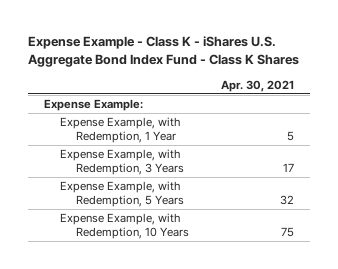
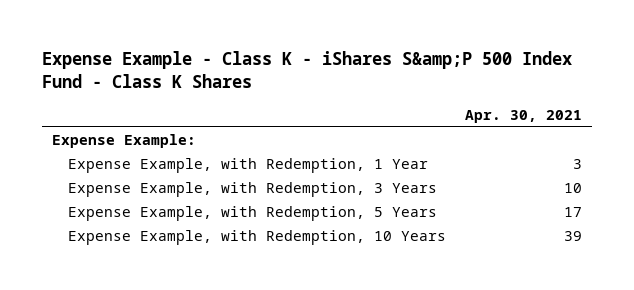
- Expense Example - Class K - iShares U.S. Aggregate Bond Index Fund - Class K Shares
+ Expense Example - Class K - iShares S&amp;P 500 Index Fund - Class K Shares
- Expense Example, with Redemption, 1 Year | 5
- Expense Example, with Redemption, 3 Years | 17
- Expense Example, with Redemption, 5 Years | 32
- Expense Example, with Redemption, 10 Years | 75
+ Expense Example, with Redemption, 1 Year | 3
+ Expense Example, with Redemption, 3 Years | 10
+ Expense Example, with Redemption, 5 Years | 17
+ Expense Example, with Redemption, 10 Years | 39

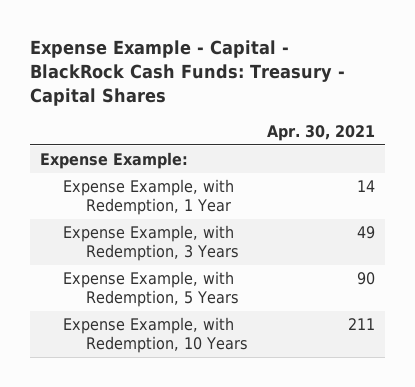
- Expense Example - Class K - iShares S&amp;P 500 Index Fund - Class K Shares
+ Expense Example - Capital - BlackRock Cash Funds: Treasury - Capital Shares
- Expense Example, with Redemption, 1 Year | 3
- Expense Example, with Redemption, 3 Years | 10
- Expense Example, with Redemption, 5 Years | 17
- Expense Example, with Redemption, 10 Years | 39
+ Expense Example, with Redemption, 1 Year | 14
+ Expense Example, with Redemption, 3 Years | 49
+ Expense Example, with Redemption, 5 Years | 90
+ Expense Example, with Redemption, 10 Years | 211

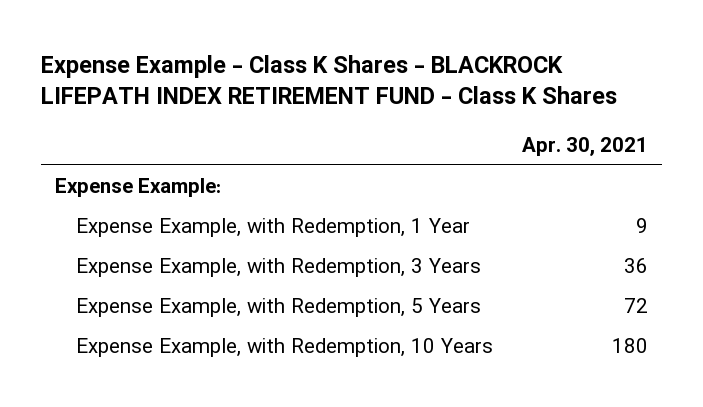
- Expense Example - Capital - BlackRock Cash Funds: Treasury - Capital Shares
+ Expense Example - Class K Shares - BLACKROCK LIFEPATH INDEX RETIREMENT FUND - Class K Shares
- Expense Example, with Redemption, 1 Year | 14
- Expense Example, with Redemption, 3 Years | 49
- Expense Example, with Redemption, 5 Years | 90
- Expense Example, with Redemption, 10 Years | 211
+ Expense Example, with Redemption, 1 Year | 9
+ Expense Example, with Redemption, 3 Years | 36
+ Expense Example, with Redemption, 5 Years | 72
+ Expense Example, with Redemption, 10 Years | 180

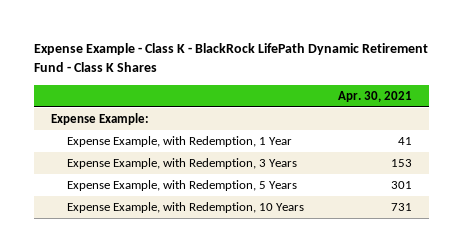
- Expense Example - Class K Shares - BLACKROCK LIFEPATH INDEX RETIREMENT FUND - Class K Shares
+ Expense Example - Class K - BlackRock LifePath Dynamic Retirement Fund - Class K Shares
- Expense Example, with Redemption, 1 Year | 9
- Expense Example, with Redemption, 3 Years | 36
- Expense Example, with Redemption, 5 Years | 72
- Expense Example, with Redemption, 10 Years | 180
+ Expense Example, with Redemption, 1 Year | 41
+ Expense Example, with Redemption, 3 Years | 153
+ Expense Example, with Redemption, 5 Years | 301
+ Expense Example, with Redemption, 10 Years | 731

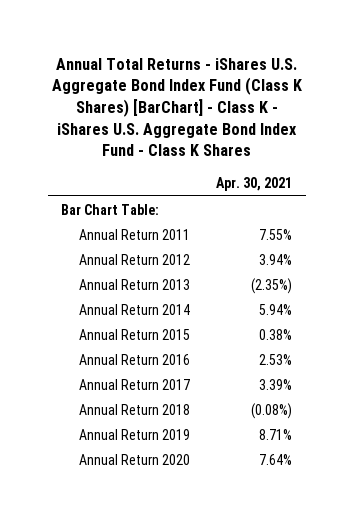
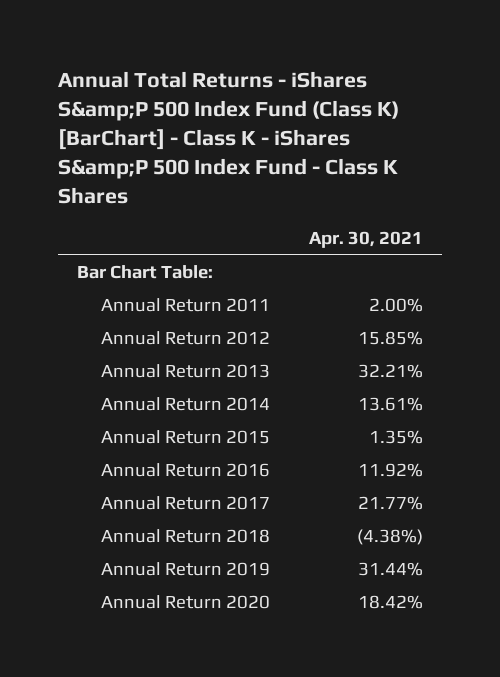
- Annual Total Returns - iShares U.S. Aggregate Bond Index Fund (Class K Shares) [BarChart] - Class K - iShares U.S. Aggregate Bond Index Fund - Class K Shares
+ Annual Total Returns - iShares S&amp;P 500 Index Fund (Class K) [BarChart] - Class K - iShares S&amp;P 500 Index Fund - Class K Shares
- Annual Return 2011 | 7.55%
- Annual Return 2012 | 3.94%
- Annual Return 2013 | (2.35%)
- Annual Return 2014 | 5.94%
- Annual Return 2015 | 0.38%
- Annual Return 2016 | 2.53%
- Annual Return 2017 | 3.39%
- Annual Return 2018 | (0.08%)
- Annual Return 2019 | 8.71%
- Annual Return 2020 | 7.64%
+ Annual Return 2011 | 2.00%
+ Annual Return 2012 | 15.85%
+ Annual Return 2013 | 32.21%
+ Annual Return 2014 | 13.61%
+ Annual Return 2015 | 1.35%
+ Annual Return 2016 | 11.92%
+ Annual Return 2017 | 21.77%
+ Annual Return 2018 | (4.38%)
+ Annual Return 2019 | 31.44%
+ Annual Return 2020 | 18.42%

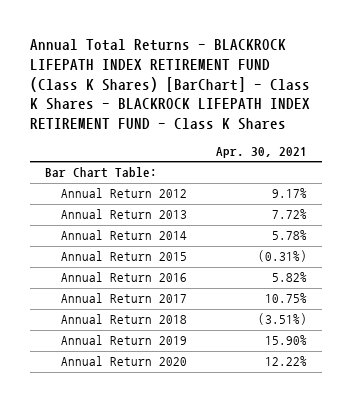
- Annual Total Returns - iShares S&amp;P 500 Index Fund (Class K) [BarChart] - Class K - iShares S&amp;P 500 Index Fund - Class K Shares
+ Annual Total Returns - BLACKROCK LIFEPATH INDEX RETIREMENT FUND (Class K Shares) [BarChart] - Class K Shares - BLACKROCK LIFEPATH INDEX RETIREMENT FUND - Class K Shares
- Annual Return 2011 | 2.00%
- Annual Return 2012 | 15.85%
- Annual Return 2013 | 32.21%
- Annual Return 2014 | 13.61%
- Annual Return 2015 | 1.35%
- Annual Return 2016 | 11.92%
- Annual Return 2017 | 21.77%
- Annual Return 2018 | (4.38%)
- Annual Return 2019 | 31.44%
- Annual Return 2020 | 18.42%
+ Annual Return 2012 | 9.17%
+ Annual Return 2013 | 7.72%
+ Annual Return 2014 | 5.78%
+ Annual Return 2015 | (0.31%)
+ Annual Return 2016 | 5.82%
+ Annual Return 2017 | 10.75%
+ Annual Return 2018 | (3.51%)
+ Annual Return 2019 | 15.90%
+ Annual Return 2020 | 12.22%

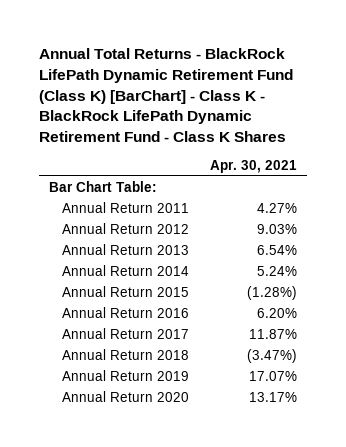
- Annual Total Returns - BLACKROCK LIFEPATH INDEX RETIREMENT FUND (Class K Shares) [BarChart] - Class K Shares - BLACKROCK LIFEPATH INDEX RETIREMENT FUND - Class K Shares
+ Annual Total Returns - BlackRock LifePath Dynamic Retirement Fund (Class K) [BarChart] - Class K - BlackRock LifePath Dynamic Retirement Fund - Class K Shares
- Annual Return 2012 | 9.17%
- Annual Return 2013 | 7.72%
- Annual Return 2014 | 5.78%
- Annual Return 2015 | (0.31%)
- Annual Return 2016 | 5.82%
- Annual Return 2017 | 10.75%
- Annual Return 2018 | (3.51%)
- Annual Return 2019 | 15.90%
- Annual Return 2020 | 12.22%
+ Annual Return 2011 | 4.27%
+ Annual Return 2012 | 9.03%
+ Annual Return 2013 | 6.54%
+ Annual Return 2014 | 5.24%
+ Annual Return 2015 | (1.28%)
+ Annual Return 2016 | 6.20%
+ Annual Return 2017 | 11.87%
+ Annual Return 2018 | (3.47%)
+ Annual Return 2019 | 17.07%
+ Annual Return 2020 | 13.17%

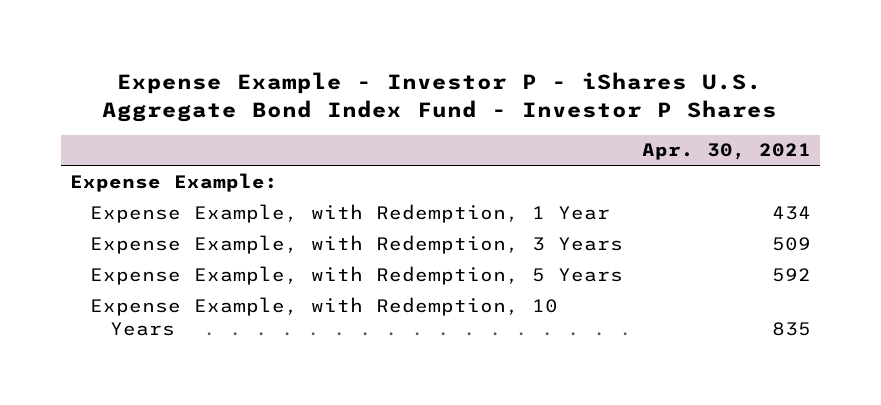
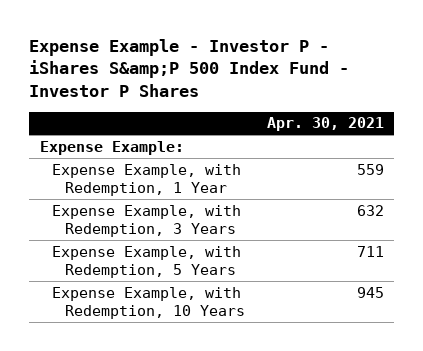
- Expense Example - Investor P - iShares U.S. Aggregate Bond Index Fund - Investor P Shares
+ Expense Example - Investor P - iShares S&amp;P 500 Index Fund - Investor P Shares
- Expense Example, with Redemption, 1 Year | 434
- Expense Example, with Redemption, 3 Years | 509
- Expense Example, with Redemption, 5 Years | 592
- Expense Example, with Redemption, 10 Years | 835
+ Expense Example, with Redemption, 1 Year | 559
+ Expense Example, with Redemption, 3 Years | 632
+ Expense Example, with Redemption, 5 Years | 711
+ Expense Example, with Redemption, 10 Years | 945

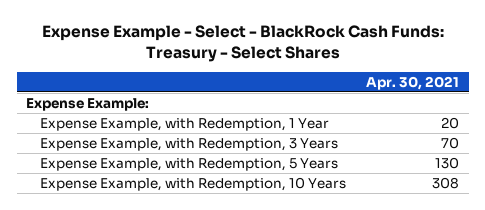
- Expense Example - Investor P - iShares S&amp;P 500 Index Fund - Investor P Shares
+ Expense Example - Select - BlackRock Cash Funds: Treasury - Select Shares
- Expense Example, with Redemption, 1 Year | 559
- Expense Example, with Redemption, 3 Years | 632
- Expense Example, with Redemption, 5 Years | 711
- Expense Example, with Redemption, 10 Years | 945
+ Expense Example, with Redemption, 1 Year | 20
+ Expense Example, with Redemption, 3 Years | 70
+ Expense Example, with Redemption, 5 Years | 130
+ Expense Example, with Redemption, 10 Years | 308

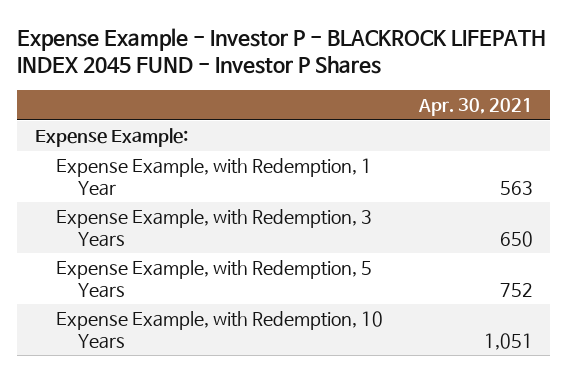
- Expense Example - Select - BlackRock Cash Funds: Treasury - Select Shares
+ Expense Example - Investor P - BLACKROCK LIFEPATH INDEX 2045 FUND - Investor P Shares
- Expense Example, with Redemption, 1 Year | 20
- Expense Example, with Redemption, 3 Years | 70
- Expense Example, with Redemption, 5 Years | 130
- Expense Example, with Redemption, 10 Years | 308
+ Expense Example, with Redemption, 1 Year | 563
+ Expense Example, with Redemption, 3 Years | 650
+ Expense Example, with Redemption, 5 Years | 752
+ Expense Example, with Redemption, 10 Years | 1,051

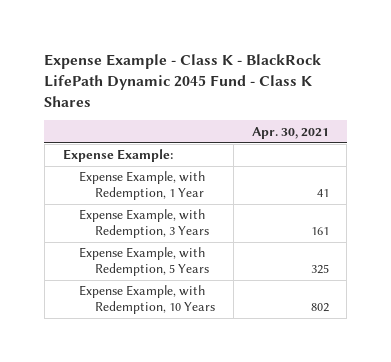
- Expense Example - Investor P - BLACKROCK LIFEPATH INDEX 2045 FUND - Investor P Shares
+ Expense Example - Class K - BlackRock LifePath Dynamic 2045 Fund - Class K Shares
- Expense Example, with Redemption, 1 Year | 563
- Expense Example, with Redemption, 3 Years | 650
- Expense Example, with Redemption, 5 Years | 752
- Expense Example, with Redemption, 10 Years | 1,051
+ Expense Example, with Redemption, 1 Year | 41
+ Expense Example, with Redemption, 3 Years | 161
+ Expense Example, with Redemption, 5 Years | 325
+ Expense Example, with Redemption, 10 Years | 802

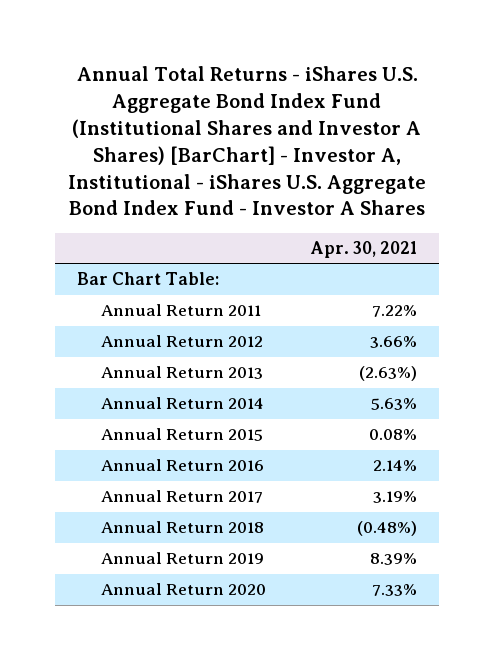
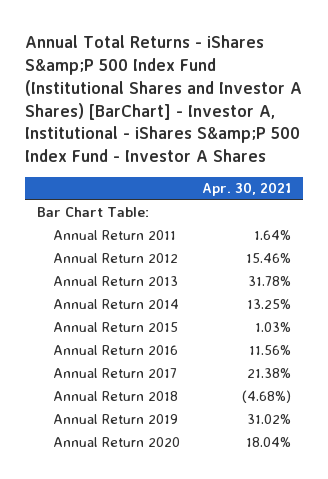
- Annual Total Returns - iShares U.S. Aggregate Bond Index Fund (Institutional Shares and Investor A Shares) [BarChart] - Investor A, Institutional - iShares U.S. Aggregate Bond Index Fund - Investor A Shares
+ Annual Total Returns - iShares S&amp;P 500 Index Fund (Institutional Shares and Investor A Shares) [BarChart] - Investor A, Institutional - iShares S&amp;P 500 Index Fund - Investor A Shares
- Annual Return 2011 | 7.22%
- Annual Return 2012 | 3.66%
- Annual Return 2013 | (2.63%)
- Annual Return 2014 | 5.63%
- Annual Return 2015 | 0.08%
- Annual Return 2016 | 2.14%
- Annual Return 2017 | 3.19%
- Annual Return 2018 | (0.48%)
- Annual Return 2019 | 8.39%
- Annual Return 2020 | 7.33%
+ Annual Return 2011 | 1.64%
+ Annual Return 2012 | 15.46%
+ Annual Return 2013 | 31.78%
+ Annual Return 2014 | 13.25%
+ Annual Return 2015 | 1.03%
+ Annual Return 2016 | 11.56%
+ Annual Return 2017 | 21.38%
+ Annual Return 2018 | (4.68%)
+ Annual Return 2019 | 31.02%
+ Annual Return 2020 | 18.04%

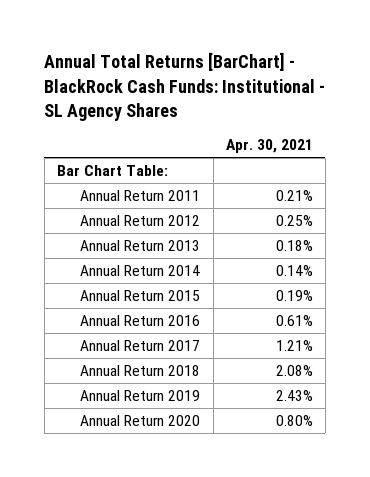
- Annual Total Returns - iShares S&amp;P 500 Index Fund (Institutional Shares and Investor A Shares) [BarChart] - Investor A, Institutional - iShares S&amp;P 500 Index Fund - Investor A Shares
+ Annual Total Returns [BarChart] - BlackRock Cash Funds: Institutional - SL Agency Shares
- Annual Return 2011 | 1.64%
- Annual Return 2012 | 15.46%
- Annual Return 2013 | 31.78%
- Annual Return 2014 | 13.25%
- Annual Return 2015 | 1.03%
- Annual Return 2016 | 11.56%
- Annual Return 2017 | 21.38%
- Annual Return 2018 | (4.68%)
- Annual Return 2019 | 31.02%
- Annual Return 2020 | 18.04%
+ Annual Return 2011 | 0.21%
+ Annual Return 2012 | 0.25%
+ Annual Return 2013 | 0.18%
+ Annual Return 2014 | 0.14%
+ Annual Return 2015 | 0.19%
+ Annual Return 2016 | 0.61%
+ Annual Return 2017 | 1.21%
+ Annual Return 2018 | 2.08%
+ Annual Return 2019 | 2.43%
+ Annual Return 2020 | 0.80%

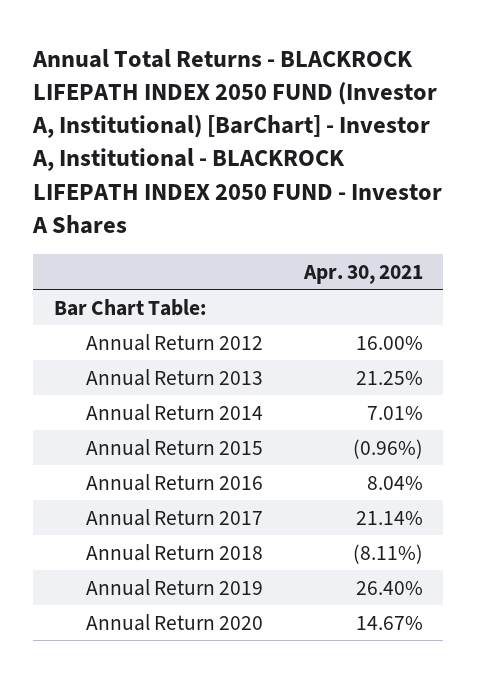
- Annual Total Returns [BarChart] - BlackRock Cash Funds: Institutional - SL Agency Shares
+ Annual Total Returns - BLACKROCK LIFEPATH INDEX 2050 FUND (Investor A, Institutional) [BarChart] - Investor A, Institutional - BLACKROCK LIFEPATH INDEX 2050 FUND - Investor A Shares
- Annual Return 2011 | 0.21%
- Annual Return 2012 | 0.25%
- Annual Return 2013 | 0.18%
- Annual Return 2014 | 0.14%
- Annual Return 2015 | 0.19%
- Annual Return 2016 | 0.61%
- Annual Return 2017 | 1.21%
- Annual Return 2018 | 2.08%
- Annual Return 2019 | 2.43%
- Annual Return 2020 | 0.80%
+ Annual Return 2012 | 16.00%
+ Annual Return 2013 | 21.25%
+ Annual Return 2014 | 7.01%
+ Annual Return 2015 | (0.96%)
+ Annual Return 2016 | 8.04%
+ Annual Return 2017 | 21.14%
+ Annual Return 2018 | (8.11%)
+ Annual Return 2019 | 26.40%
+ Annual Return 2020 | 14.67%

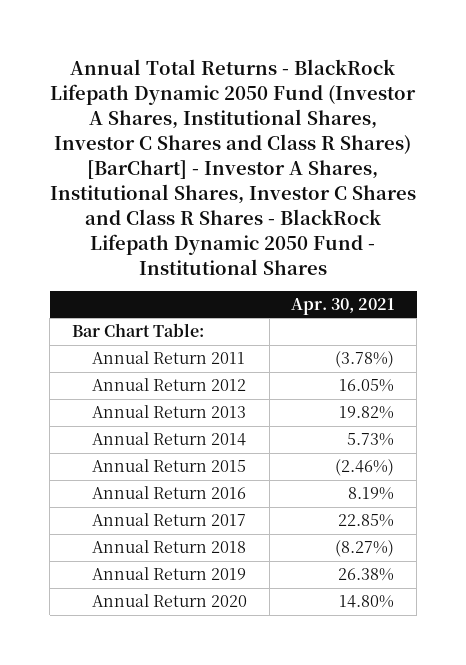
- Annual Total Returns - BLACKROCK LIFEPATH INDEX 2050 FUND (Investor A, Institutional) [BarChart] - Investor A, Institutional - BLACKROCK LIFEPATH INDEX 2050 FUND - Investor A Shares
+ Annual Total Returns - BlackRock Lifepath Dynamic 2050 Fund (Investor A Shares, Institutional Shares, Investor C Shares and Class R Shares) [BarChart] - Investor A Shares, Institutional Shares, Investor C Shares and Class R Shares - BlackRock Lifepath Dynamic 2050 Fund - Institutional Shares
- Annual Return 2012 | 16.00%
- Annual Return 2013 | 21.25%
- Annual Return 2014 | 7.01%
- Annual Return 2015 | (0.96%)
- Annual Return 2016 | 8.04%
- Annual Return 2017 | 21.14%
- Annual Return 2018 | (8.11%)
- Annual Return 2019 | 26.40%
- Annual Return 2020 | 14.67%
+ Annual Return 2011 | (3.78%)
+ Annual Return 2012 | 16.05%
+ Annual Return 2013 | 19.82%
+ Annual Return 2014 | 5.73%
+ Annual Return 2015 | (2.46%)
+ Annual Return 2016 | 8.19%
+ Annual Return 2017 | 22.85%
+ Annual Return 2018 | (8.27%)
+ Annual Return 2019 | 26.38%
+ Annual Return 2020 | 14.80%

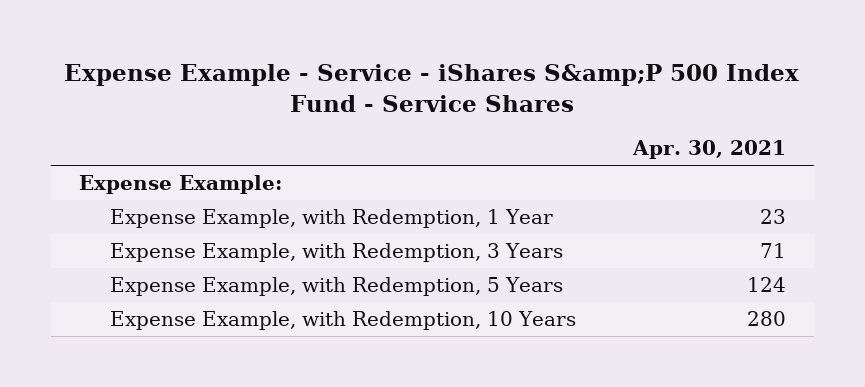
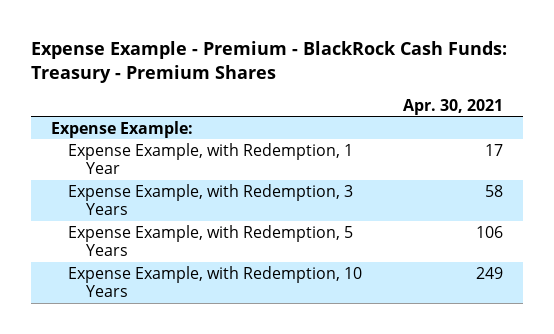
- Expense Example - Service - iShares S&amp;P 500 Index Fund - Service Shares
+ Expense Example - Premium - BlackRock Cash Funds: Treasury - Premium Shares
- Expense Example, with Redemption, 1 Year | 23
- Expense Example, with Redemption, 3 Years | 71
- Expense Example, with Redemption, 5 Years | 124
- Expense Example, with Redemption, 10 Years | 280
+ Expense Example, with Redemption, 1 Year | 17
+ Expense Example, with Redemption, 3 Years | 58
+ Expense Example, with Redemption, 5 Years | 106
+ Expense Example, with Redemption, 10 Years | 249

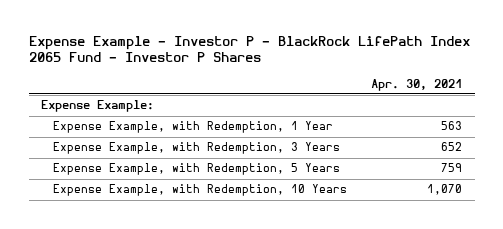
- Expense Example - Premium - BlackRock Cash Funds: Treasury - Premium Shares
+ Expense Example - Investor P - BlackRock LifePath Index 2065 Fund - Investor P Shares
- Expense Example, with Redemption, 1 Year | 17
- Expense Example, with Redemption, 3 Years | 58
- Expense Example, with Redemption, 5 Years | 106
- Expense Example, with Redemption, 10 Years | 249
+ Expense Example, with Redemption, 1 Year | 563
+ Expense Example, with Redemption, 3 Years | 652
+ Expense Example, with Redemption, 5 Years | 759
+ Expense Example, with Redemption, 10 Years | 1,070

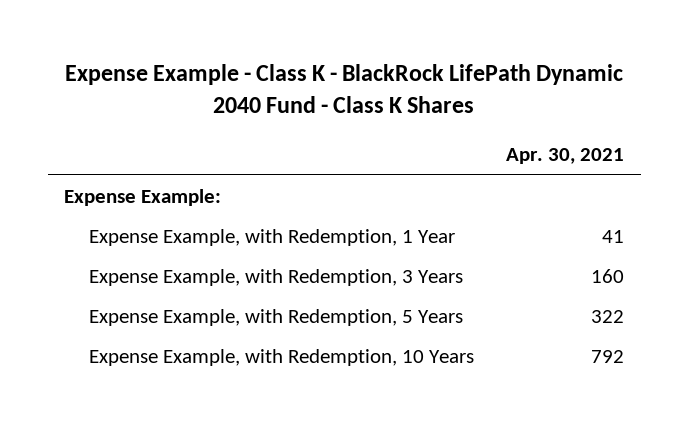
- Expense Example - Investor P - BlackRock LifePath Index 2065 Fund - Investor P Shares
+ Expense Example - Class K - BlackRock LifePath Dynamic 2040 Fund - Class K Shares
- Expense Example, with Redemption, 1 Year | 563
- Expense Example, with Redemption, 3 Years | 652
- Expense Example, with Redemption, 5 Years | 759
- Expense Example, with Redemption, 10 Years | 1,070
+ Expense Example, with Redemption, 1 Year | 41
+ Expense Example, with Redemption, 3 Years | 160
+ Expense Example, with Redemption, 5 Years | 322
+ Expense Example, with Redemption, 10 Years | 792

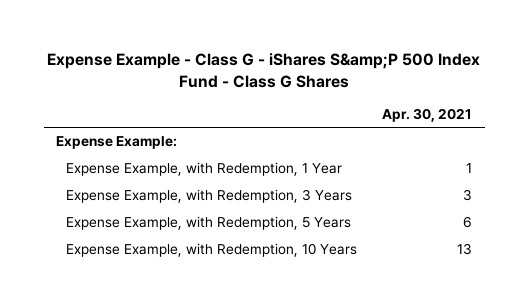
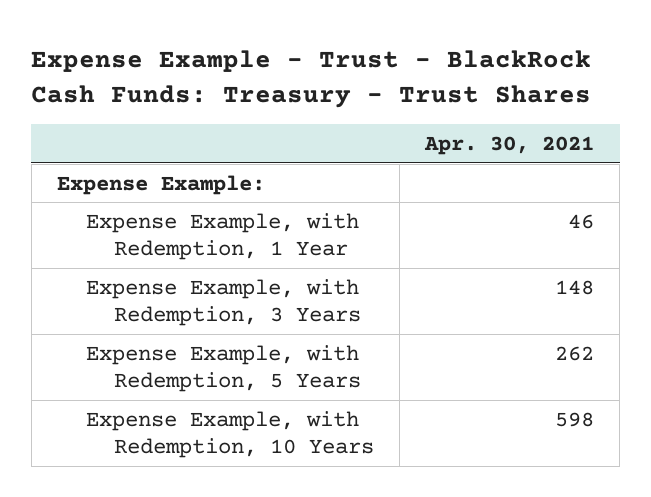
- Expense Example - Class G - iShares S&amp;P 500 Index Fund - Class G Shares
+ Expense Example - Trust - BlackRock Cash Funds: Treasury - Trust Shares
- Expense Example, with Redemption, 1 Year | 1
- Expense Example, with Redemption, 3 Years | 3
- Expense Example, with Redemption, 5 Years | 6
- Expense Example, with Redemption, 10 Years | 13
+ Expense Example, with Redemption, 1 Year | 46
+ Expense Example, with Redemption, 3 Years | 148
+ Expense Example, with Redemption, 5 Years | 262
+ Expense Example, with Redemption, 10 Years | 598

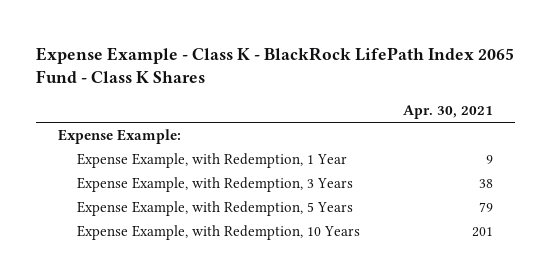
- Expense Example - Trust - BlackRock Cash Funds: Treasury - Trust Shares
+ Expense Example - Class K - BlackRock LifePath Index 2065 Fund - Class K Shares
- Expense Example, with Redemption, 1 Year | 46
- Expense Example, with Redemption, 3 Years | 148
- Expense Example, with Redemption, 5 Years | 262
- Expense Example, with Redemption, 10 Years | 598
+ Expense Example, with Redemption, 1 Year | 9
+ Expense Example, with Redemption, 3 Years | 38
+ Expense Example, with Redemption, 5 Years | 79
+ Expense Example, with Redemption, 10 Years | 201

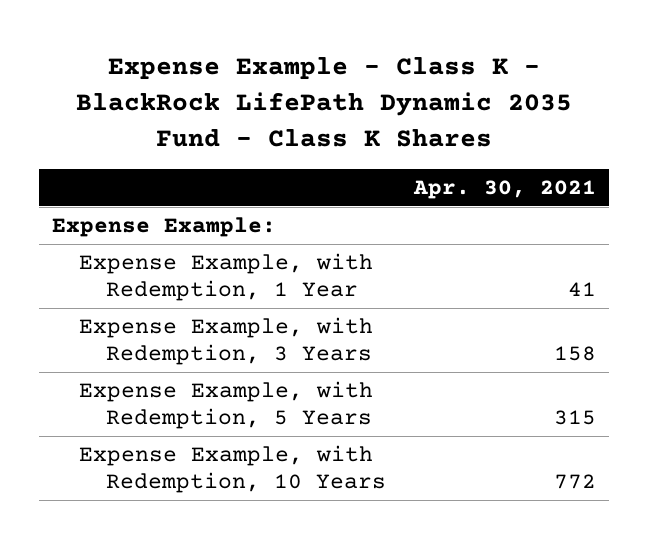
- Expense Example - Class K - BlackRock LifePath Index 2065 Fund - Class K Shares
+ Expense Example - Class K - BlackRock LifePath Dynamic 2035 Fund - Class K Shares
- Expense Example, with Redemption, 1 Year | 9
- Expense Example, with Redemption, 3 Years | 38
- Expense Example, with Redemption, 5 Years | 79
- Expense Example, with Redemption, 10 Years | 201
+ Expense Example, with Redemption, 1 Year | 41
+ Expense Example, with Redemption, 3 Years | 158
+ Expense Example, with Redemption, 5 Years | 315
+ Expense Example, with Redemption, 10 Years | 772

